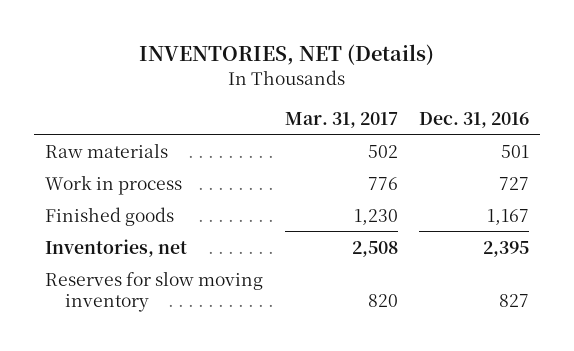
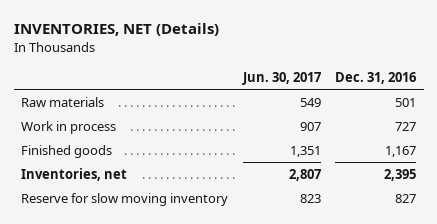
- | Mar. 31, 2017 | Dec. 31, 2016
+ | Jun. 30, 2017 | Dec. 31, 2016
- Reserves for slow moving inventory | 820 | 827
+ Reserve for slow moving inventory | 823 | 827

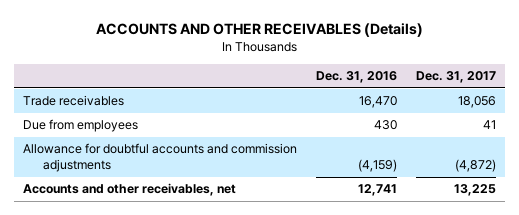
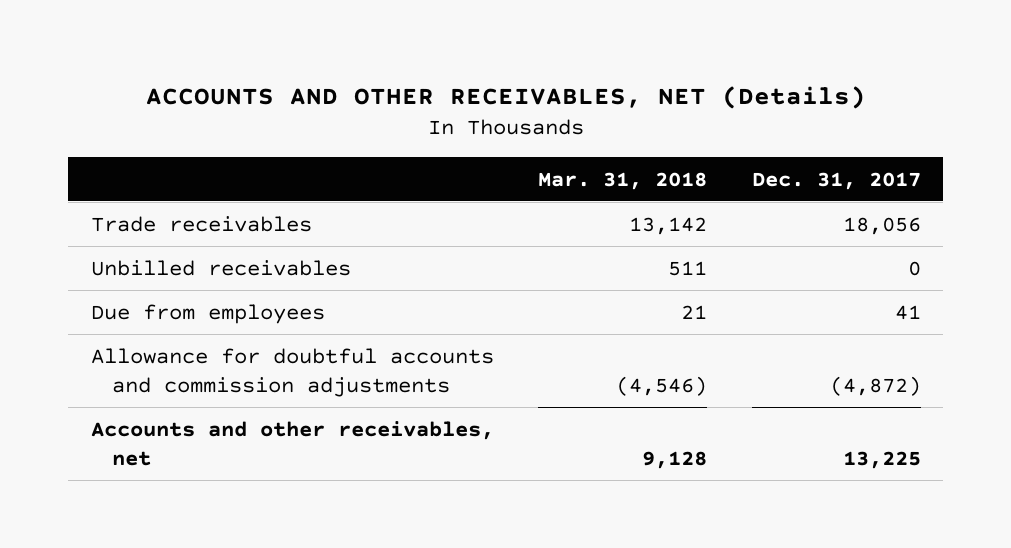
- ACCOUNTS AND OTHER RECEIVABLES (Details)
+ ACCOUNTS AND OTHER RECEIVABLES, NET (Details)
- | Dec. 31, 2016 | Dec. 31, 2017
+ | Mar. 31, 2018 | Dec. 31, 2017
+ Unbilled receivables | 511 | 0

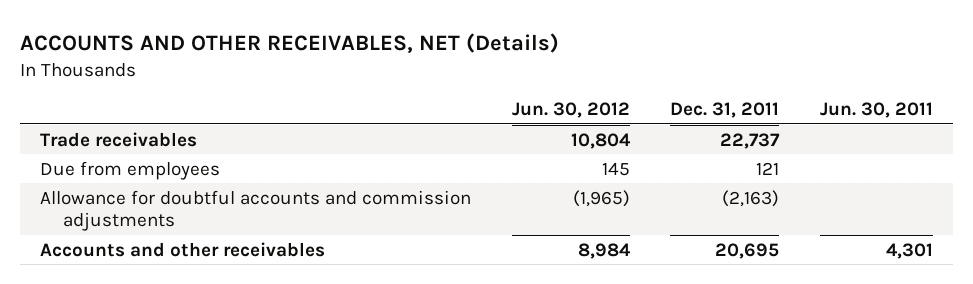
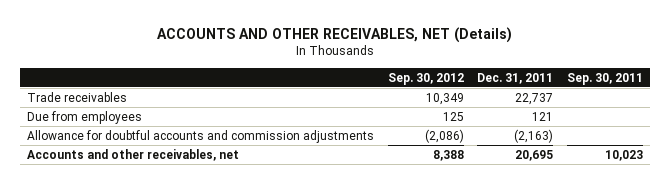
- | Jun. 30, 2012 | Dec. 31, 2011 | Jun. 30, 2011
+ | Sep. 30, 2012 | Dec. 31, 2011 | Sep. 30, 2011
- Accounts and other receivables | 8,984 | 20,695 | 4,301
+ Accounts and other receivables, net | 8,388 | 20,695 | 10,023

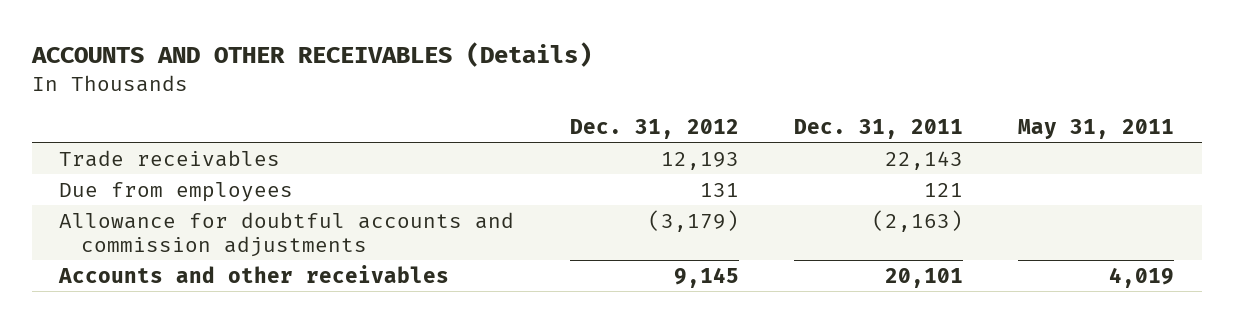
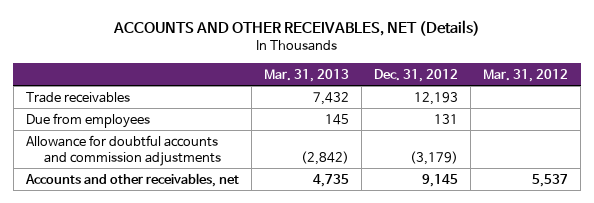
- ACCOUNTS AND OTHER RECEIVABLES (Details)
+ ACCOUNTS AND OTHER RECEIVABLES, NET (Details)
- | Dec. 31, 2012 | Dec. 31, 2011 | May 31, 2011
+ | Mar. 31, 2013 | Dec. 31, 2012 | Mar. 31, 2012
- Accounts and other receivables | 9,145 | 20,101 | 4,019
+ Accounts and other receivables, net | 4,735 | 9,145 | 5,537

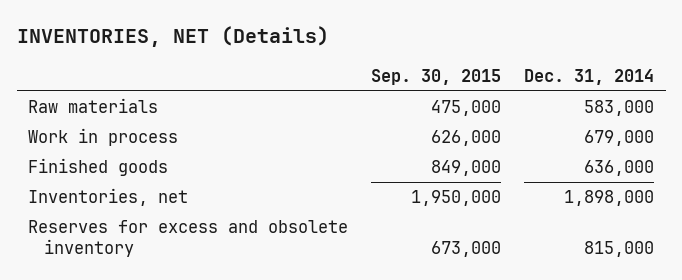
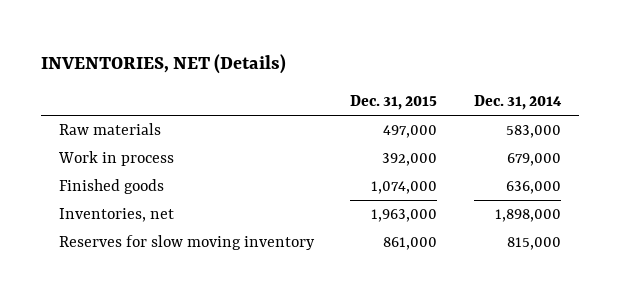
- | Sep. 30, 2015 | Dec. 31, 2014
+ | Dec. 31, 2015 | Dec. 31, 2014
- Reserves for excess and obsolete inventory | 673,000 | 815,000
+ Reserves for slow moving inventory | 861,000 | 815,000

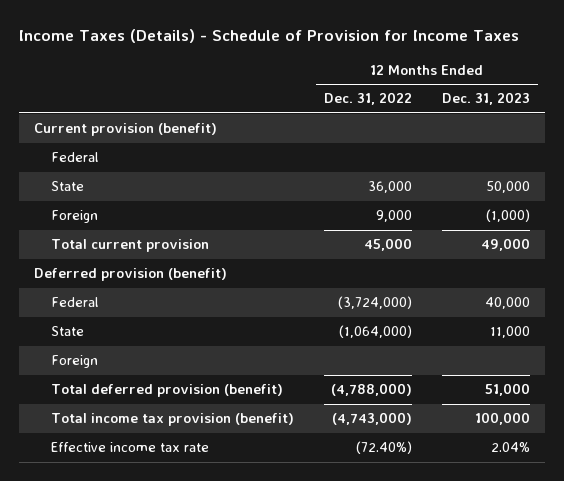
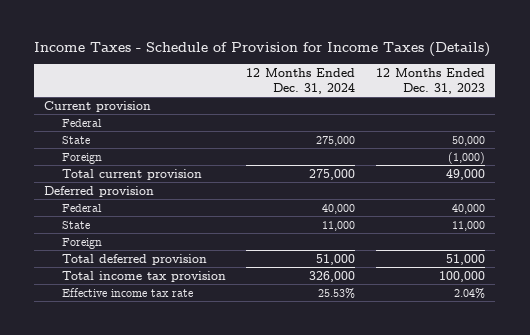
- Income Taxes (Details) - Schedule of Provision for Income Taxes
+ Income Taxes - Schedule of Provision for Income Taxes (Details)
- | 12 Months Ended Dec. 31, 2022 | 12 Months Ended Dec. 31, 2023
+ | 12 Months Ended Dec. 31, 2024 | 12 Months Ended Dec. 31, 2023
- Current provision (benefit)
+ Current provision
- Deferred provision (benefit)
+ Deferred provision
- Total deferred provision (benefit) | (4,788,000) | 51,000
- Total income tax provision (benefit) | (4,743,000) | 100,000
+ Total deferred provision | 51,000 | 51,000
+ Total income tax provision | 326,000 | 100,000

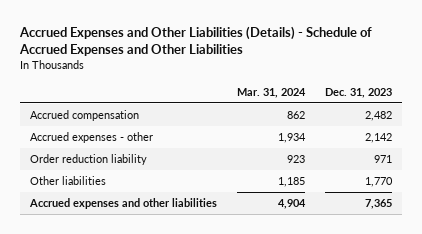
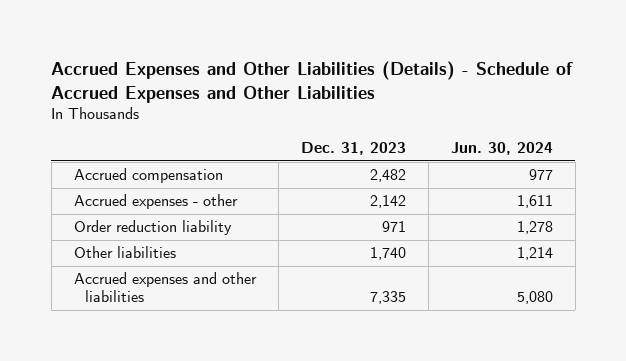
- | Mar. 31, 2024 | Dec. 31, 2023
+ | Dec. 31, 2023 | Jun. 30, 2024
- Other liabilities | 1,185 | 1,770
- Accrued expenses and other liabilities | 4,904 | 7,365
+ Other liabilities | 1,740 | 1,214
+ Accrued expenses and other liabilities | 7,335 | 5,080

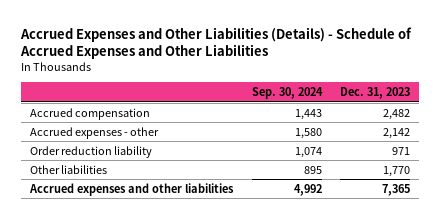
- | Dec. 31, 2023 | Jun. 30, 2024
+ | Sep. 30, 2024 | Dec. 31, 2023
- Other liabilities | 1,740 | 1,214
- Accrued expenses and other liabilities | 7,335 | 5,080
+ Other liabilities | 895 | 1,770
+ Accrued expenses and other liabilities | 4,992 | 7,365

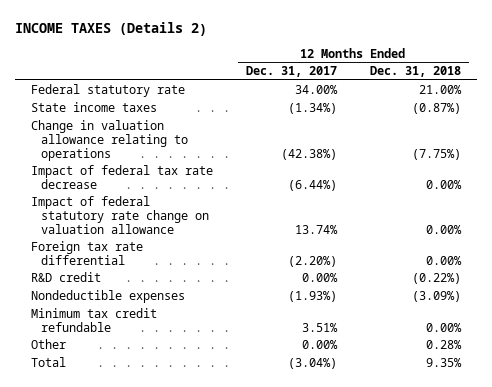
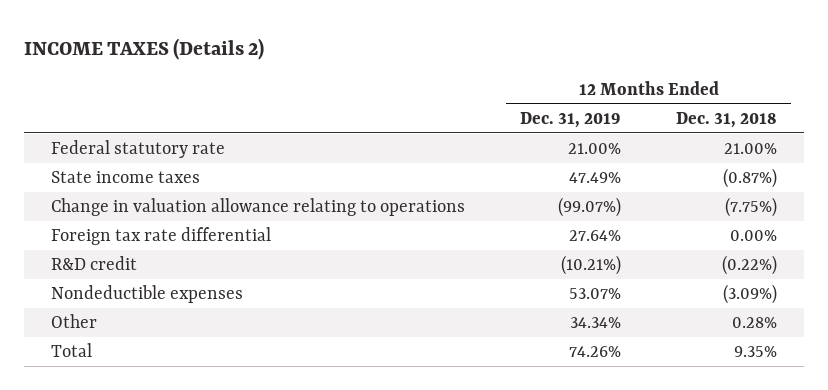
- | 12 Months Ended Dec. 31, 2017 | 12 Months Ended Dec. 31, 2018
+ | 12 Months Ended Dec. 31, 2019 | 12 Months Ended Dec. 31, 2018
- Impact of federal tax rate decrease | (6.44%) | 0.00%
- Impact of federal statutory rate change on valuation allowance | 13.74% | 0.00%
- Minimum tax credit refundable | 3.51% | 0.00%

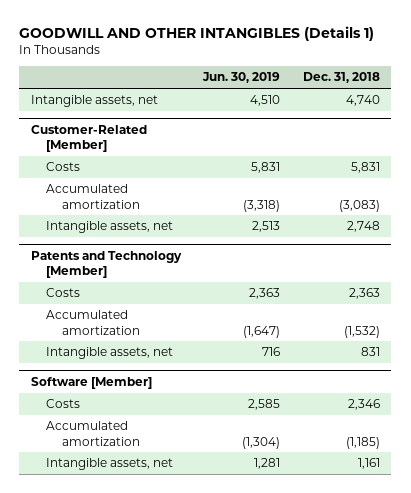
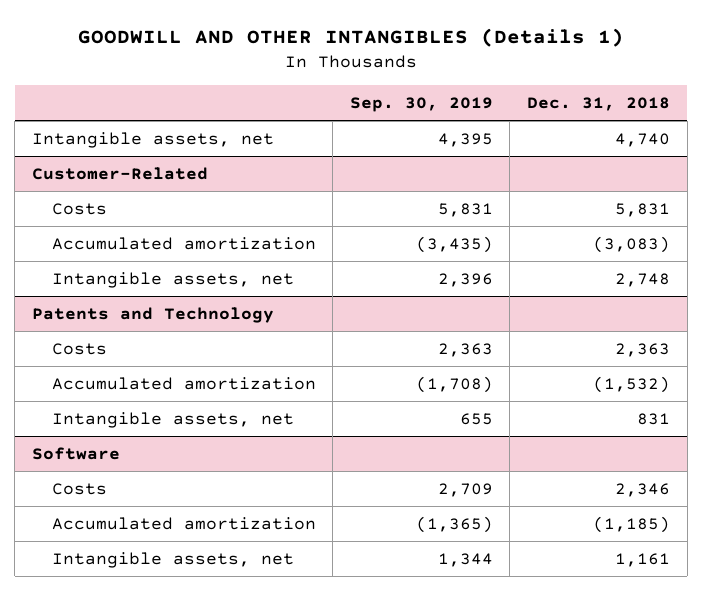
- | Jun. 30, 2019 | Dec. 31, 2018
+ | Sep. 30, 2019 | Dec. 31, 2018
- Customer-Related [Member]
+ Customer-Related
- Patents and Technology [Member]
+ Patents and Technology
- Software [Member]
+ Software

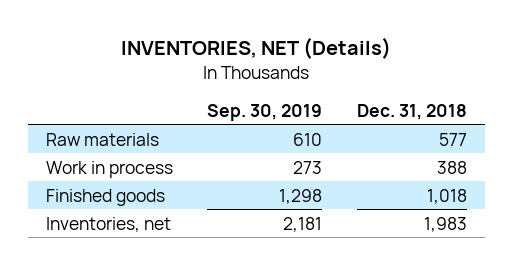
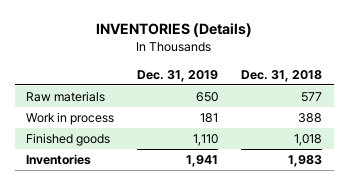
- INVENTORIES, NET (Details)
+ INVENTORIES (Details)
- | Sep. 30, 2019 | Dec. 31, 2018
+ | Dec. 31, 2019 | Dec. 31, 2018
- Inventories, net | 2,181 | 1,983
+ Inventories | 1,941 | 1,983

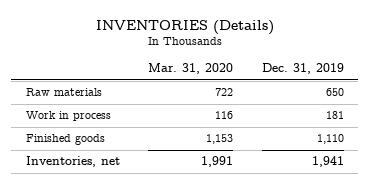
- | Dec. 31, 2019 | Dec. 31, 2018
+ | Mar. 31, 2020 | Dec. 31, 2019
- Inventories | 1,941 | 1,983
+ Inventories, net | 1,991 | 1,941

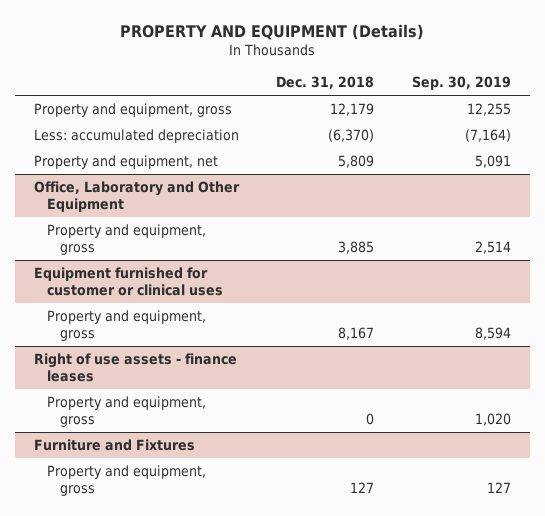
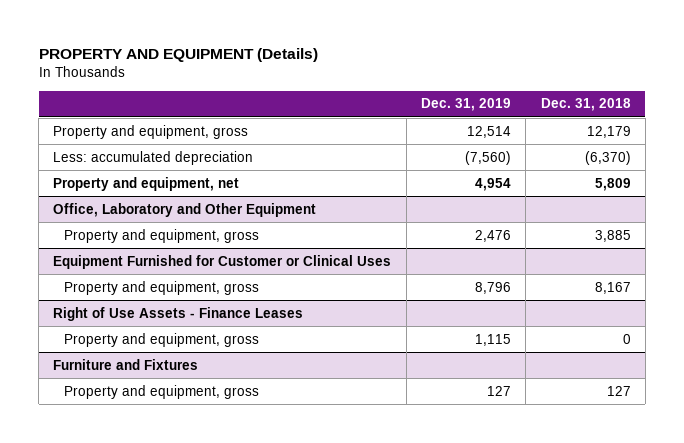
- | Dec. 31, 2018 | Sep. 30, 2019
+ | Dec. 31, 2019 | Dec. 31, 2018
- Equipment furnished for customer or clinical uses
+ Equipment Furnished for Customer or Clinical Uses
- Right of use assets - finance leases
+ Right of Use Assets - Finance Leases

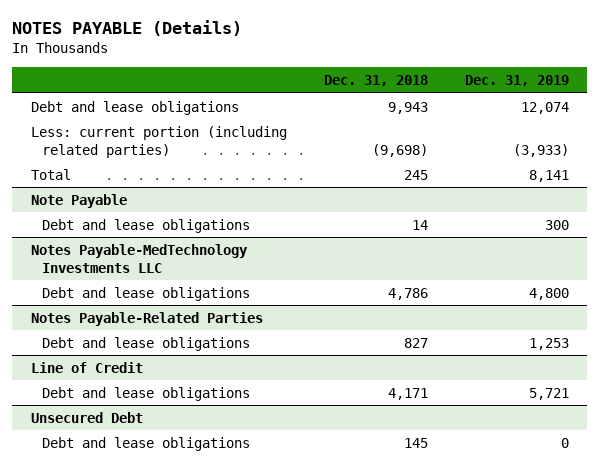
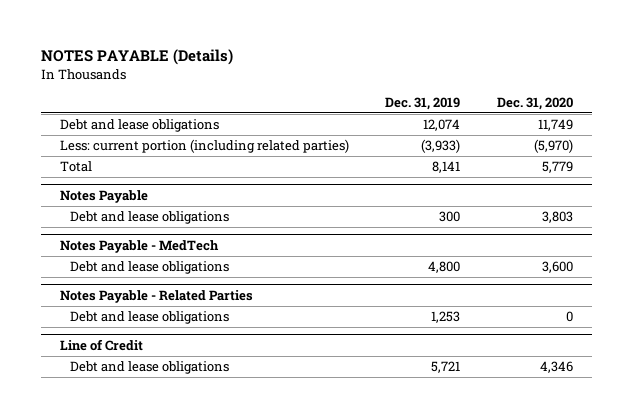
- | Dec. 31, 2018 | Dec. 31, 2019
+ | Dec. 31, 2019 | Dec. 31, 2020
- Note Payable
+ Notes Payable
- Notes Payable-MedTechnology Investments LLC
+ Notes Payable - MedTech
- Notes Payable-Related Parties
+ Notes Payable - Related Parties
- Unsecured Debt
- Debt and lease obligations | 145 | 0

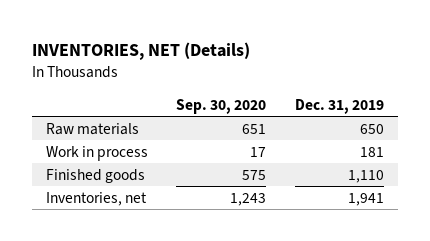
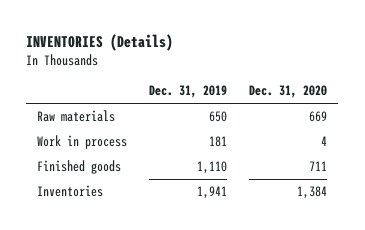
- INVENTORIES, NET (Details)
+ INVENTORIES (Details)
- | Sep. 30, 2020 | Dec. 31, 2019
+ | Dec. 31, 2019 | Dec. 31, 2020
- Inventories, net | 1,243 | 1,941
+ Inventories | 1,941 | 1,384

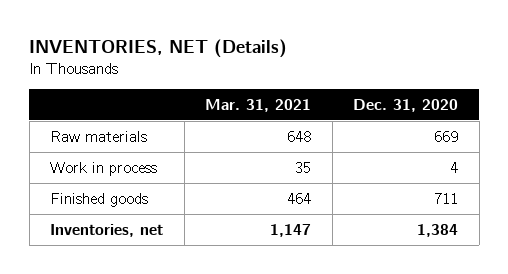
- INVENTORIES (Details)
+ INVENTORIES, NET (Details)
- | Dec. 31, 2019 | Dec. 31, 2020
+ | Mar. 31, 2021 | Dec. 31, 2020
- Inventories | 1,941 | 1,384
+ Inventories, net | 1,147 | 1,384

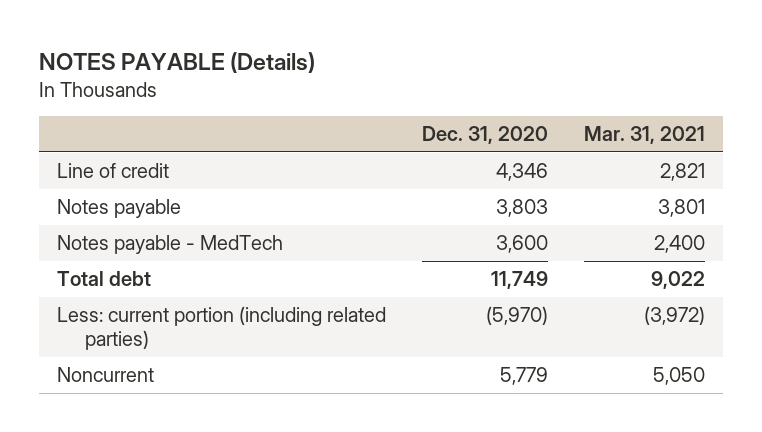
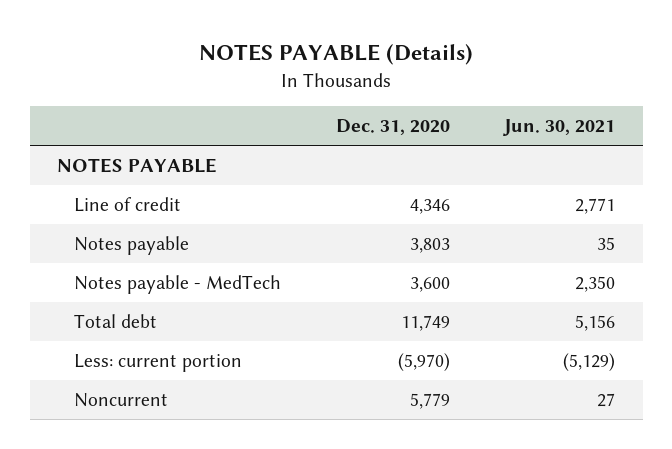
- | Dec. 31, 2020 | Mar. 31, 2021
+ | Dec. 31, 2020 | Jun. 30, 2021
+ NOTES PAYABLE
- Less: current portion (including related parties) | (5,970) | (3,972)
+ Less: current portion | (5,970) | (5,129)

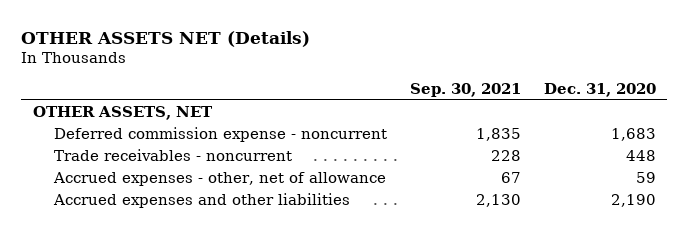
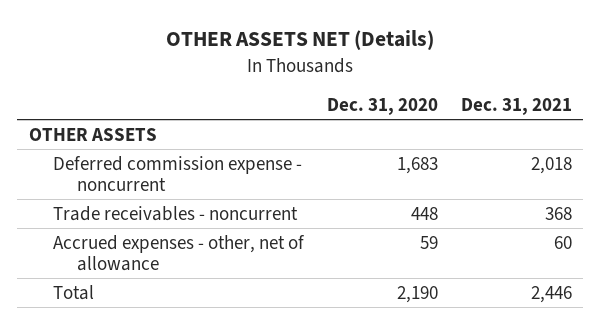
- | Sep. 30, 2021 | Dec. 31, 2020
+ | Dec. 31, 2020 | Dec. 31, 2021
- OTHER ASSETS, NET
+ OTHER ASSETS
- Accrued expenses and other liabilities | 2,130 | 2,190
+ Total | 2,190 | 2,446

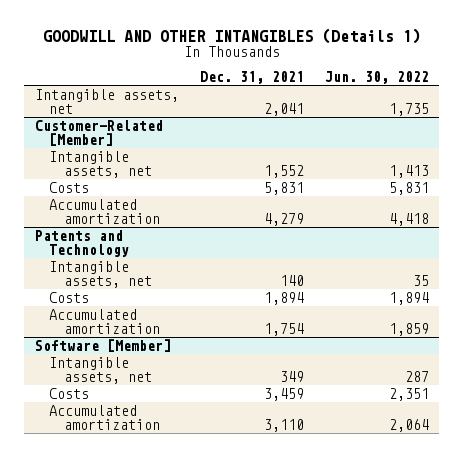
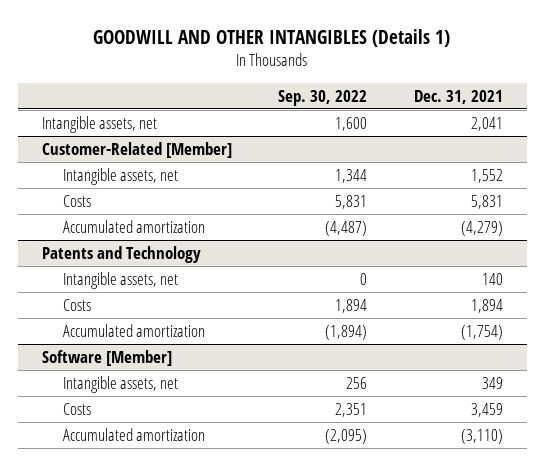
- | Dec. 31, 2021 | Jun. 30, 2022
+ | Sep. 30, 2022 | Dec. 31, 2021
@ Customer-Related [Member]
- Accumulated amortization | 4,279 | 4,418
+ Accumulated amortization | (4,487) | (4,279)
@ Patents and Technology
- Accumulated amortization | 1,754 | 1,859
+ Accumulated amortization | (1,894) | (1,754)
@ Software [Member]
- Accumulated amortization | 3,110 | 2,064
+ Accumulated amortization | (2,095) | (3,110)

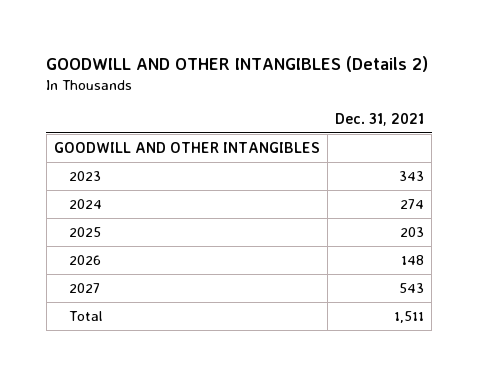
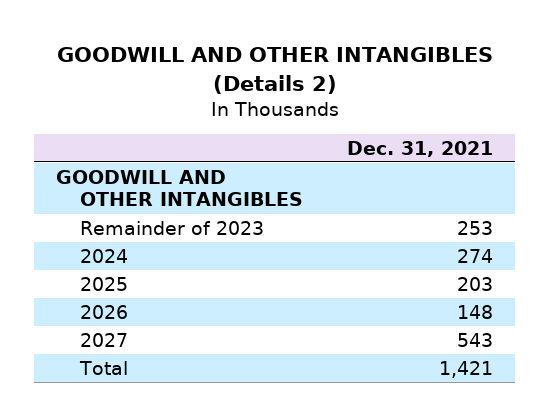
- 2023 | 343
+ Remainder of 2023 | 253
- Total | 1,511
+ Total | 1,421

